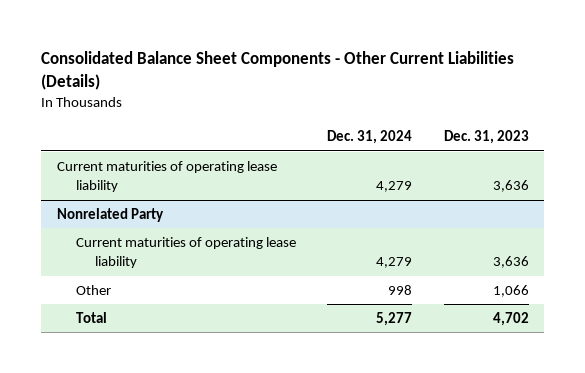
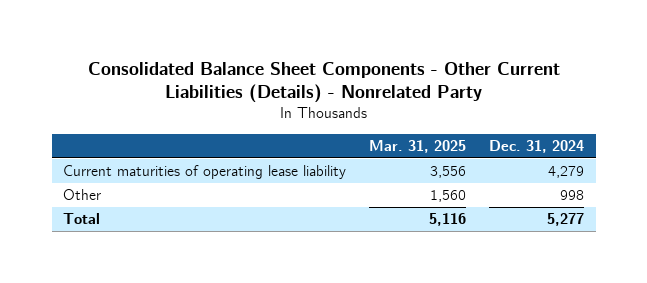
- Consolidated Balance Sheet Components - Other Current Liabilities (Details)
+ Consolidated Balance Sheet Components - Other Current Liabilities (Details) - Nonrelated Party
- | Dec. 31, 2024 | Dec. 31, 2023
+ | Mar. 31, 2025 | Dec. 31, 2024
- Nonrelated Party
- Current maturities of operating lease liability | 4,279 | 3,636

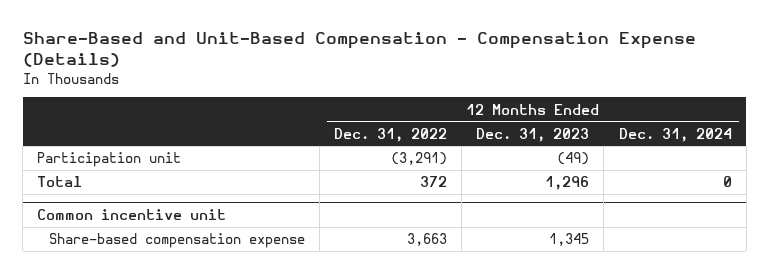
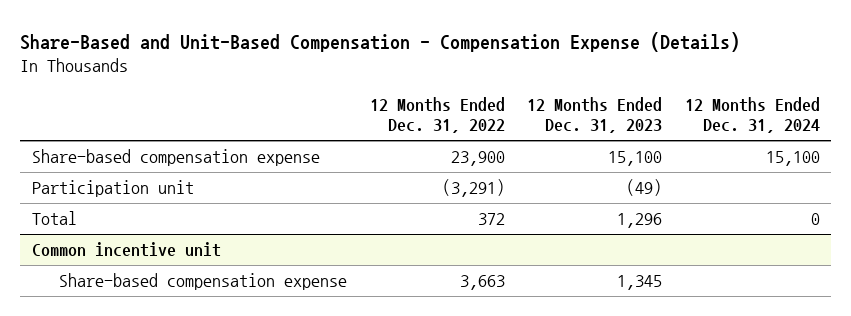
+ Share-based compensation expense | 23,900 | 15,100 | 15,100

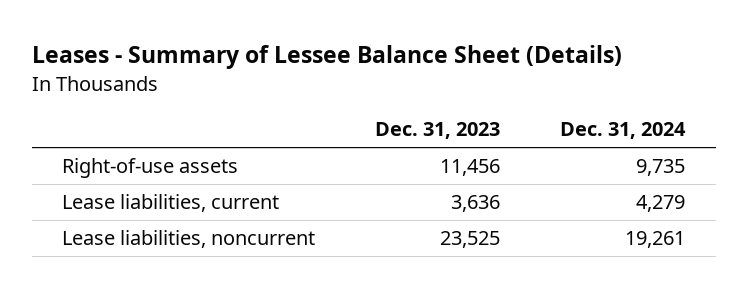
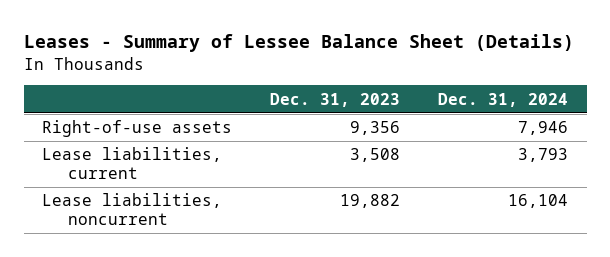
- Right-of-use assets | 11,456 | 9,735
- Lease liabilities, current | 3,636 | 4,279
- Lease liabilities, noncurrent | 23,525 | 19,261
+ Right-of-use assets | 9,356 | 7,946
+ Lease liabilities, current | 3,508 | 3,793
+ Lease liabilities, noncurrent | 19,882 | 16,104

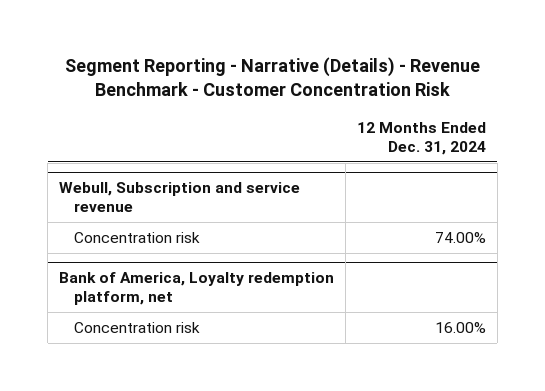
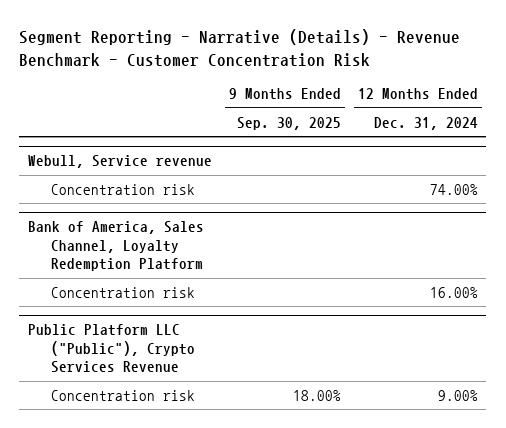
- | 12 Months Ended Dec. 31, 2024
+ | 9 Months Ended Sep. 30, 2025 | 12 Months Ended Dec. 31, 2024
- Webull, Subscription and service revenue
+ Webull, Service revenue
- Bank of America, Loyalty redemption platform, net
+ Bank of America, Sales Channel, Loyalty Redemption Platform
+ Public Platform LLC ("Public"), Crypto Services Revenue
+ Concentration risk | 18.00% | 9.00%

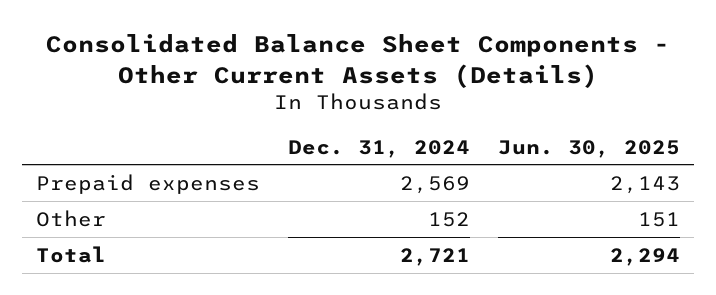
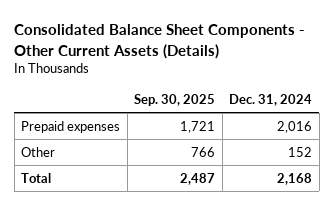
- | Dec. 31, 2024 | Jun. 30, 2025
+ | Sep. 30, 2025 | Dec. 31, 2024
- Prepaid expenses | 2,569 | 2,143
+ Prepaid expenses | 1,721 | 2,016
- Total | 2,721 | 2,294
+ Total | 2,487 | 2,168

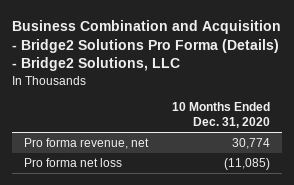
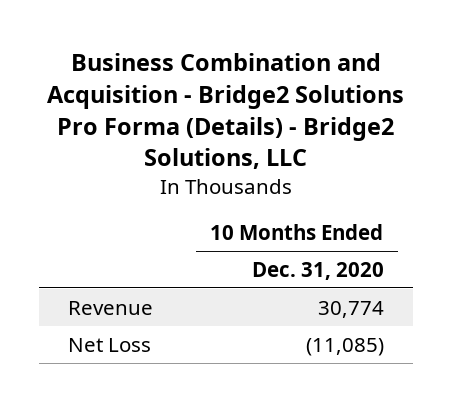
- Pro forma revenue, net | 30,774
- Pro forma net loss | (11,085)
+ Revenue | 30,774
+ Net Loss | (11,085)

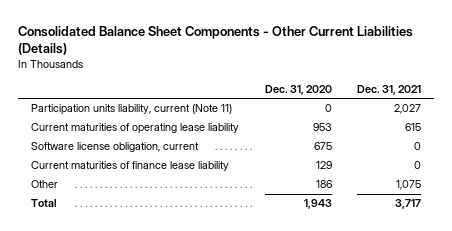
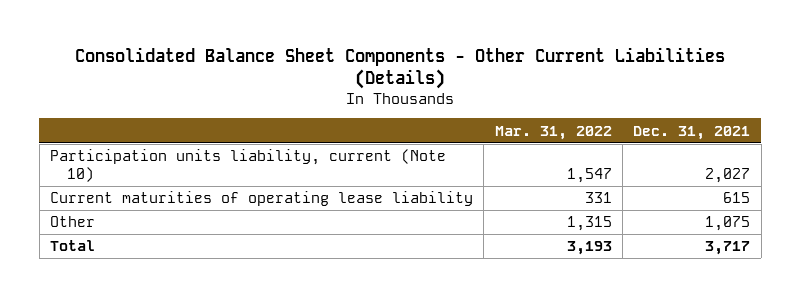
- | Dec. 31, 2020 | Dec. 31, 2021
+ | Mar. 31, 2022 | Dec. 31, 2021
- Participation units liability, current (Note 11) | 0 | 2,027
+ Participation units liability, current (Note 10) | 1,547 | 2,027
- Software license obligation, current | 675 | 0
- Current maturities of finance lease liability | 129 | 0

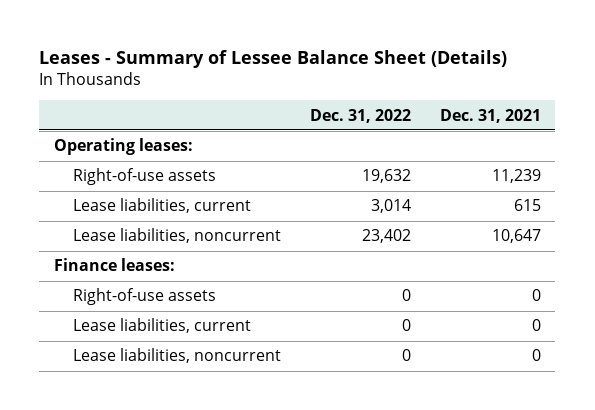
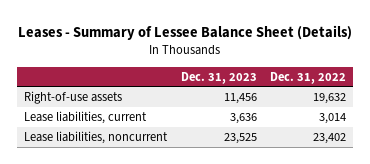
- | Dec. 31, 2022 | Dec. 31, 2021
+ | Dec. 31, 2023 | Dec. 31, 2022
- Operating leases:
- Finance leases:
- Right-of-use assets | 0 | 0
- Lease liabilities, current | 0 | 0
- Lease liabilities, noncurrent | 0 | 0

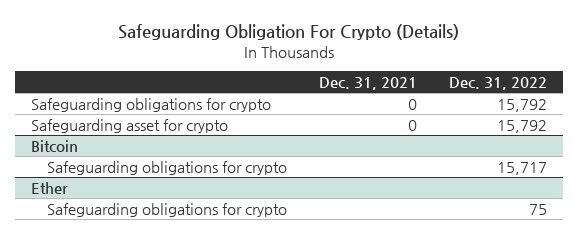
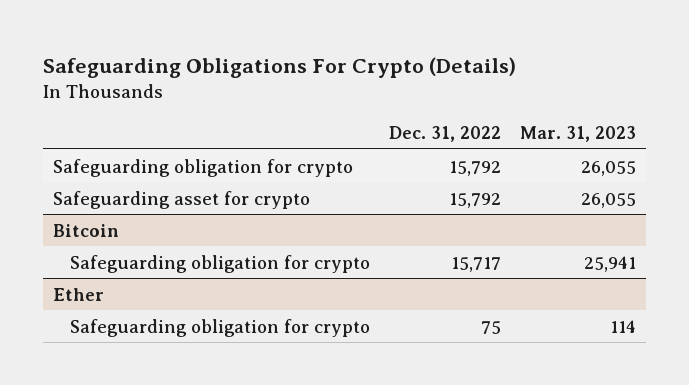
- Safeguarding Obligation For Crypto (Details)
+ Safeguarding Obligations For Crypto (Details)
- | Dec. 31, 2021 | Dec. 31, 2022
+ | Dec. 31, 2022 | Mar. 31, 2023
- Safeguarding obligations for crypto | 0 | 15,792
+ Safeguarding obligation for crypto | 15,792 | 26,055
@ Bitcoin
- Safeguarding obligations for crypto | | 15,717
+ Safeguarding obligation for crypto | 15,717 | 25,941
@ Ether
- Safeguarding obligations for crypto | | 75
+ Safeguarding obligation for crypto | 75 | 114

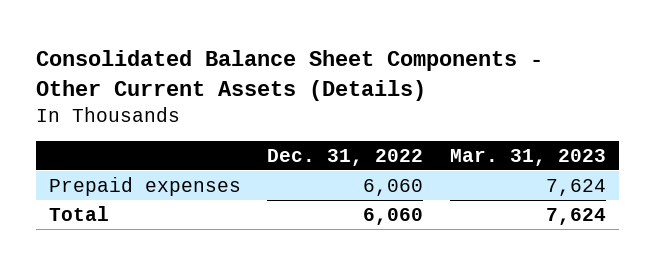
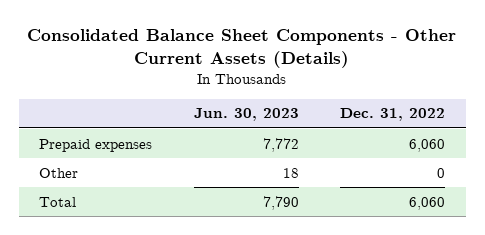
- | Dec. 31, 2022 | Mar. 31, 2023
+ | Jun. 30, 2023 | Dec. 31, 2022
+ Other | 18 | 0

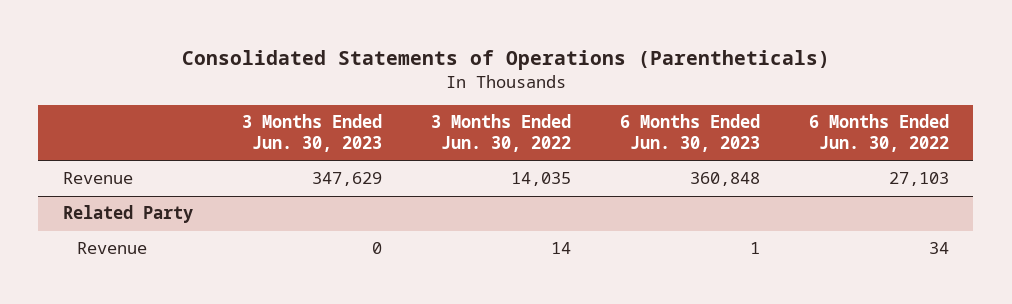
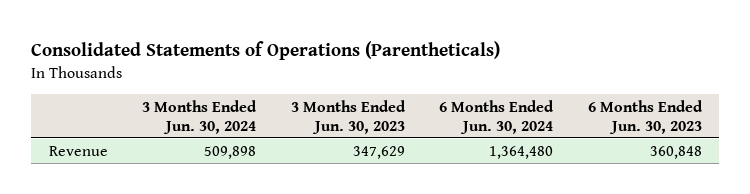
- | 3 Months Ended Jun. 30, 2023 | 3 Months Ended Jun. 30, 2022 | 6 Months Ended Jun. 30, 2023 | 6 Months Ended Jun. 30, 2022
+ | 3 Months Ended Jun. 30, 2024 | 3 Months Ended Jun. 30, 2023 | 6 Months Ended Jun. 30, 2024 | 6 Months Ended Jun. 30, 2023
- Related Party
- Revenue | 0 | 14 | 1 | 34

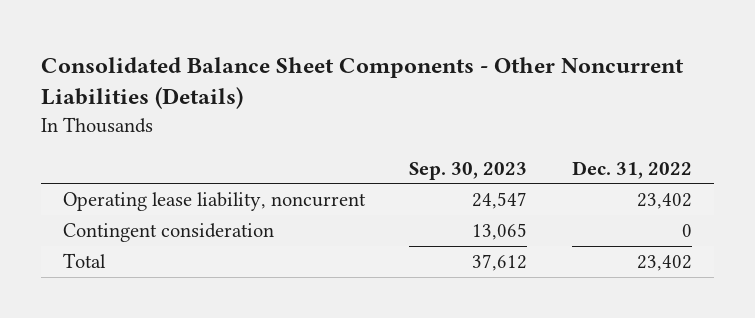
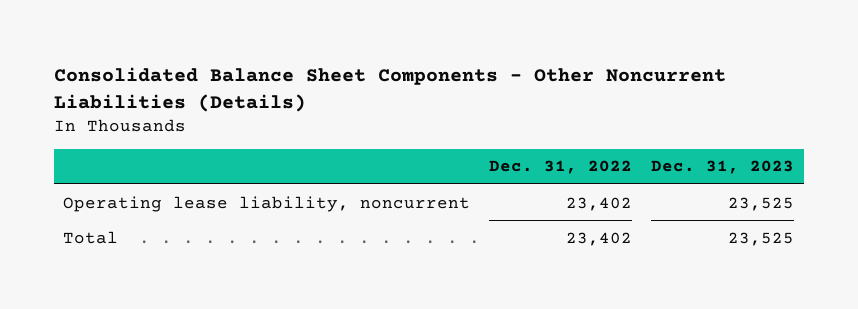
- | Sep. 30, 2023 | Dec. 31, 2022
+ | Dec. 31, 2022 | Dec. 31, 2023
- Contingent consideration | 13,065 | 0

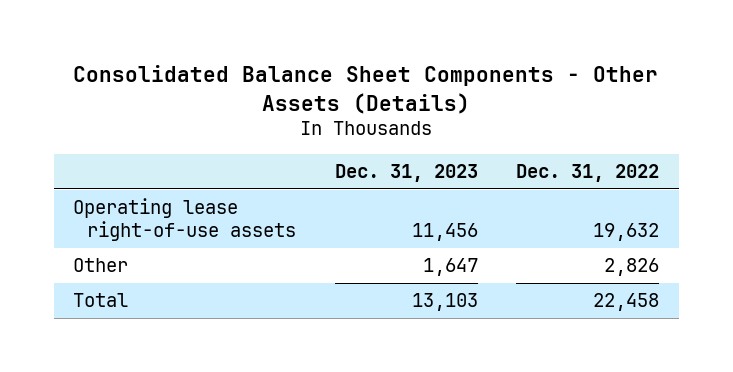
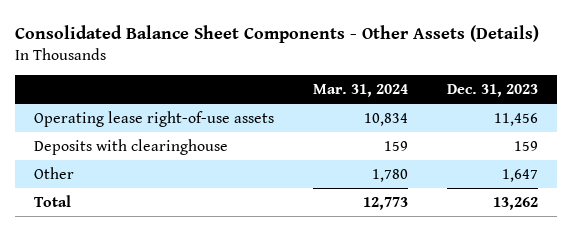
- | Dec. 31, 2023 | Dec. 31, 2022
+ | Mar. 31, 2024 | Dec. 31, 2023
+ Deposits with clearinghouse | 159 | 159
- Total | 13,103 | 22,458
+ Total | 12,773 | 13,262

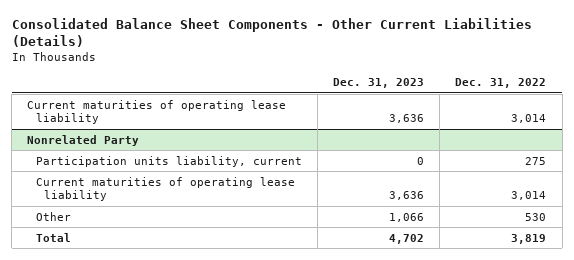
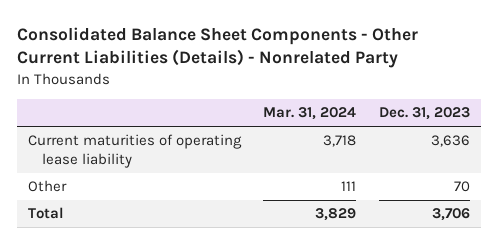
- Consolidated Balance Sheet Components - Other Current Liabilities (Details)
+ Consolidated Balance Sheet Components - Other Current Liabilities (Details) - Nonrelated Party
- | Dec. 31, 2023 | Dec. 31, 2022
+ | Mar. 31, 2024 | Dec. 31, 2023
- Nonrelated Party
- Participation units liability, current | 0 | 275
- Current maturities of operating lease liability | 3,636 | 3,014
- Other | 1,066 | 530
- Total | 4,702 | 3,819
+ Other | 111 | 70
+ Total | 3,829 | 3,706

